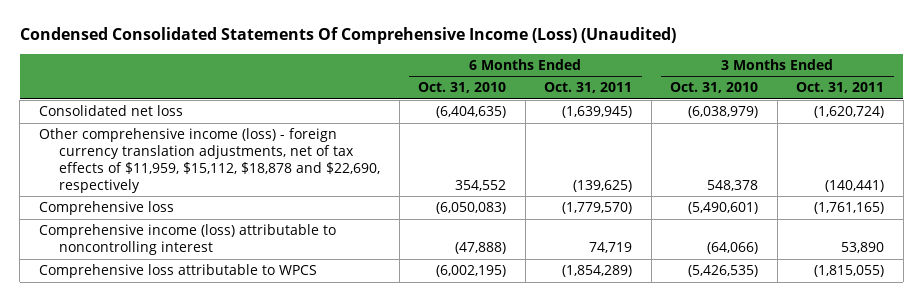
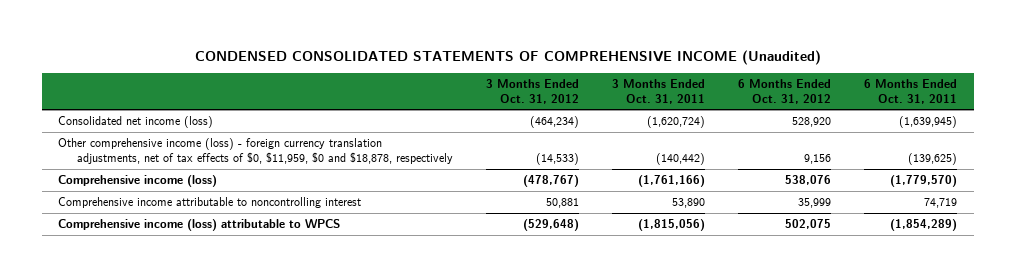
- Condensed Consolidated Statements Of Comprehensive Income (Loss) (Unaudited)
+ CONDENSED CONSOLIDATED STATEMENTS OF COMPREHENSIVE INCOME (Unaudited)
- | 6 Months Ended Oct. 31, 2010 | 6 Months Ended Oct. 31, 2011 | 3 Months Ended Oct. 31, 2010 | 3 Months Ended Oct. 31, 2011
+ | 3 Months Ended Oct. 31, 2012 | 3 Months Ended Oct. 31, 2011 | 6 Months Ended Oct. 31, 2012 | 6 Months Ended Oct. 31, 2011
- Consolidated net loss | (6,404,635) | (1,639,945) | (6,038,979) | (1,620,724)
- Other comprehensive income (loss) - foreign currency translation adjustments, net of tax effects of $11,959, $15,112, $18,878 and $22,690, respectively | 354,552 | (139,625) | 548,378 | (140,441)
- Comprehensive loss | (6,050,083) | (1,779,570) | (5,490,601) | (1,761,165)
- Comprehensive income (loss) attributable to noncontrolling interest | (47,888) | 74,719 | (64,066) | 53,890
- Comprehensive loss attributable to WPCS | (6,002,195) | (1,854,289) | (5,426,535) | (1,815,055)
+ Consolidated net income (loss) | (464,234) | (1,620,724) | 528,920 | (1,639,945)
+ Other comprehensive income (loss) - foreign currency translation adjustments, net of tax effects of $0, $11,959, $0 and $18,878, respectively | (14,533) | (140,442) | 9,156 | (139,625)
+ Comprehensive income (loss) | (478,767) | (1,761,166) | 538,076 | (1,779,570)
+ Comprehensive income attributable to noncontrolling interest | 50,881 | 53,890 | 35,999 | 74,719
+ Comprehensive income (loss) attributable to WPCS | (529,648) | (1,815,056) | 502,075 | (1,854,289)

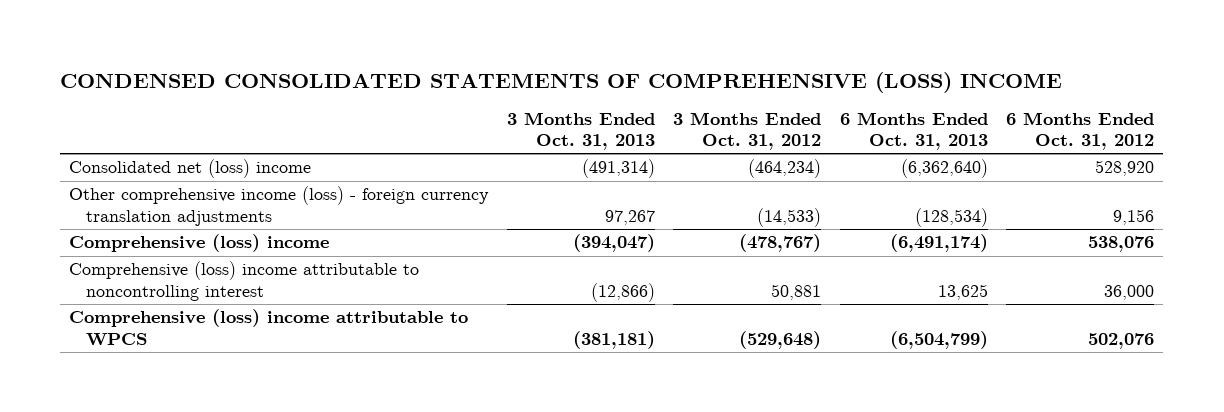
- CONDENSED CONSOLIDATED STATEMENTS OF COMPREHENSIVE INCOME (Unaudited)
+ CONDENSED CONSOLIDATED STATEMENTS OF COMPREHENSIVE (LOSS) INCOME
- | 3 Months Ended Oct. 31, 2012 | 3 Months Ended Oct. 31, 2011 | 6 Months Ended Oct. 31, 2012 | 6 Months Ended Oct. 31, 2011
+ | 3 Months Ended Oct. 31, 2013 | 3 Months Ended Oct. 31, 2012 | 6 Months Ended Oct. 31, 2013 | 6 Months Ended Oct. 31, 2012
- Consolidated net income (loss) | (464,234) | (1,620,724) | 528,920 | (1,639,945)
- Other comprehensive income (loss) - foreign currency translation adjustments, net of tax effects of $0, $11,959, $0 and $18,878, respectively | (14,533) | (140,442) | 9,156 | (139,625)
- Comprehensive income (loss) | (478,767) | (1,761,166) | 538,076 | (1,779,570)
- Comprehensive income attributable to noncontrolling interest | 50,881 | 53,890 | 35,999 | 74,719
- Comprehensive income (loss) attributable to WPCS | (529,648) | (1,815,056) | 502,075 | (1,854,289)
+ Consolidated net (loss) income | (491,314) | (464,234) | (6,362,640) | 528,920
+ Other comprehensive income (loss) - foreign currency translation adjustments | 97,267 | (14,533) | (128,534) | 9,156
+ Comprehensive (loss) income | (394,047) | (478,767) | (6,491,174) | 538,076
+ Comprehensive (loss) income attributable to noncontrolling interest | (12,866) | 50,881 | 13,625 | 36,000
+ Comprehensive (loss) income attributable to WPCS | (381,181) | (529,648) | (6,504,799) | 502,076

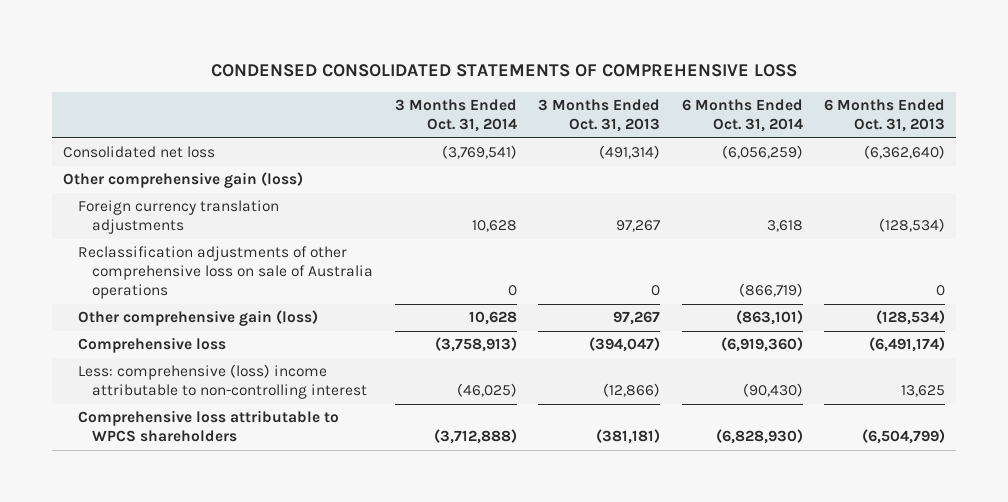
- CONDENSED CONSOLIDATED STATEMENTS OF COMPREHENSIVE (LOSS) INCOME
+ CONDENSED CONSOLIDATED STATEMENTS OF COMPREHENSIVE LOSS
- | 3 Months Ended Oct. 31, 2013 | 3 Months Ended Oct. 31, 2012 | 6 Months Ended Oct. 31, 2013 | 6 Months Ended Oct. 31, 2012
+ | 3 Months Ended Oct. 31, 2014 | 3 Months Ended Oct. 31, 2013 | 6 Months Ended Oct. 31, 2014 | 6 Months Ended Oct. 31, 2013
- Consolidated net (loss) income | (491,314) | (464,234) | (6,362,640) | 528,920
- Other comprehensive income (loss) - foreign currency translation adjustments | 97,267 | (14,533) | (128,534) | 9,156
- Comprehensive (loss) income | (394,047) | (478,767) | (6,491,174) | 538,076
- Comprehensive (loss) income attributable to noncontrolling interest | (12,866) | 50,881 | 13,625 | 36,000
- Comprehensive (loss) income attributable to WPCS | (381,181) | (529,648) | (6,504,799) | 502,076
+ Consolidated net loss | (3,769,541) | (491,314) | (6,056,259) | (6,362,640)
+ Other comprehensive gain (loss)
+ Foreign currency translation adjustments | 10,628 | 97,267 | 3,618 | (128,534)
+ Reclassification adjustments of other comprehensive loss on sale of Australia operations | 0 | 0 | (866,719) | 0
+ Other comprehensive gain (loss) | 10,628 | 97,267 | (863,101) | (128,534)
+ Comprehensive loss | (3,758,913) | (394,047) | (6,919,360) | (6,491,174)
+ Less: comprehensive (loss) income attributable to non-controlling interest | (46,025) | (12,866) | (90,430) | 13,625
+ Comprehensive loss attributable to WPCS shareholders | (3,712,888) | (381,181) | (6,828,930) | (6,504,799)

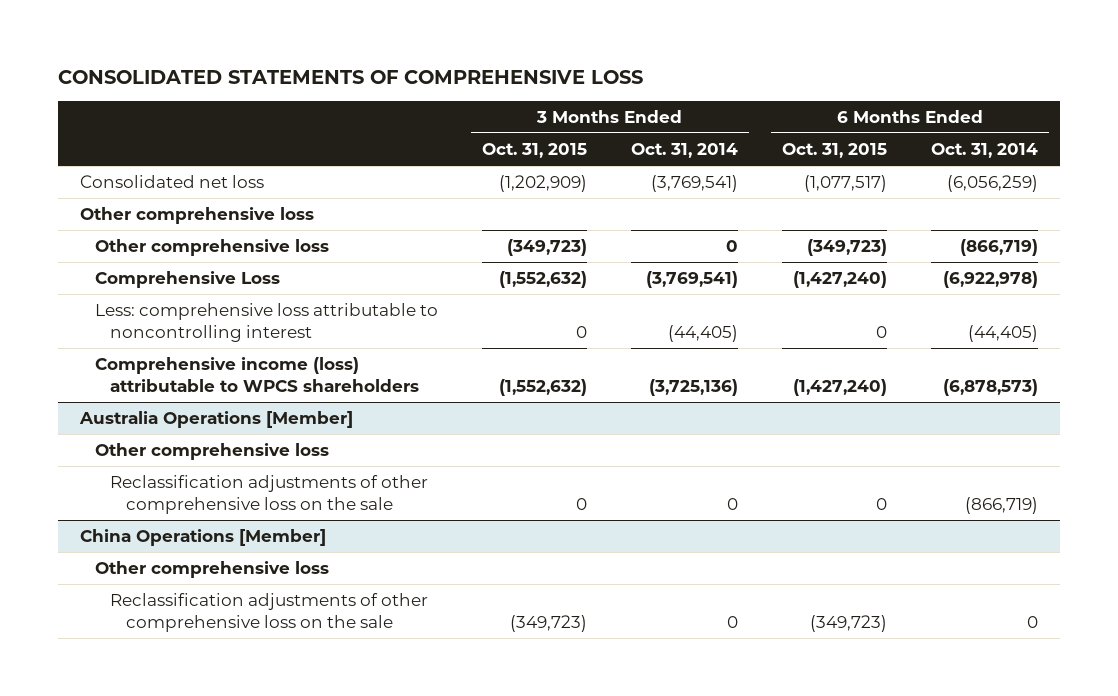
- CONDENSED CONSOLIDATED STATEMENTS OF COMPREHENSIVE LOSS
+ CONSOLIDATED STATEMENTS OF COMPREHENSIVE LOSS
- | 3 Months Ended Oct. 31, 2014 | 3 Months Ended Oct. 31, 2013 | 6 Months Ended Oct. 31, 2014 | 6 Months Ended Oct. 31, 2013
+ | 3 Months Ended Oct. 31, 2015 | 3 Months Ended Oct. 31, 2014 | 6 Months Ended Oct. 31, 2015 | 6 Months Ended Oct. 31, 2014
- Other comprehensive gain (loss)
- Foreign currency translation adjustments | 10,628 | 97,267 | 3,618 | (128,534)
- Reclassification adjustments of other comprehensive loss on sale of Australia operations | 0 | 0 | (866,719) | 0
- Other comprehensive gain (loss) | 10,628 | 97,267 | (863,101) | (128,534)
- Comprehensive loss | (3,758,913) | (394,047) | (6,919,360) | (6,491,174)
- Less: comprehensive (loss) income attributable to non-controlling interest | (46,025) | (12,866) | (90,430) | 13,625
- Comprehensive loss attributable to WPCS shareholders | (3,712,888) | (381,181) | (6,828,930) | (6,504,799)
+ Other comprehensive loss
+ Other comprehensive loss | (349,723) | 0 | (349,723) | (866,719)
+ Comprehensive Loss | (1,552,632) | (3,769,541) | (1,427,240) | (6,922,978)
+ Less: comprehensive loss attributable to noncontrolling interest | 0 | (44,405) | 0 | (44,405)
+ Comprehensive income (loss) attributable to WPCS shareholders | (1,552,632) | (3,725,136) | (1,427,240) | (6,878,573)
+ Australia Operations [Member]
+ Other comprehensive loss
+ Reclassification adjustments of other comprehensive loss on the sale | 0 | 0 | 0 | (866,719)
+ China Operations [Member]
+ Other comprehensive loss
+ Reclassification adjustments of other comprehensive loss on the sale | (349,723) | 0 | (349,723) | 0

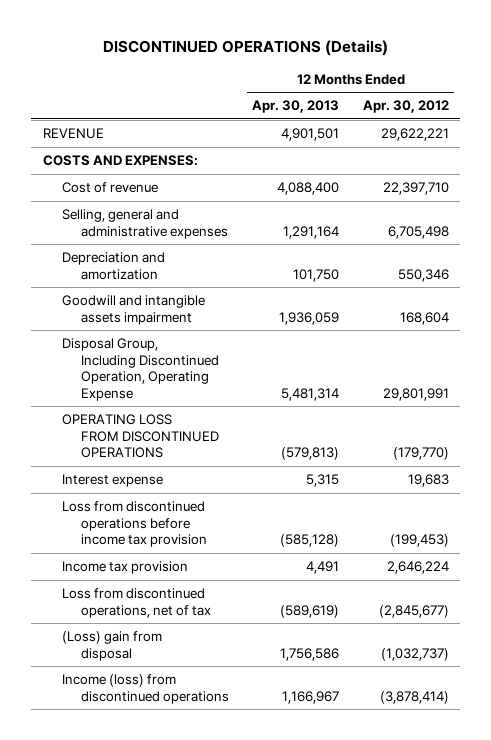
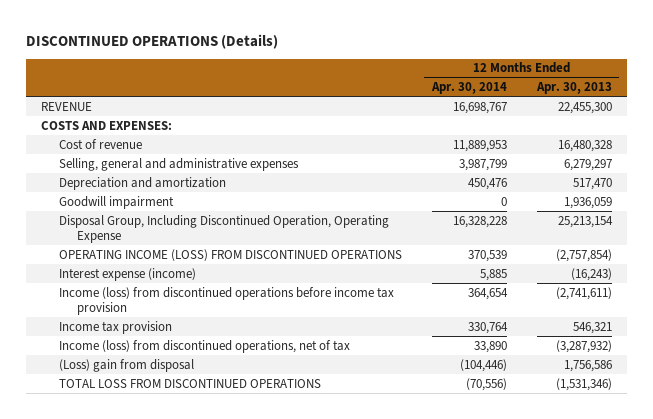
- | 12 Months Ended Apr. 30, 2013 | 12 Months Ended Apr. 30, 2012
+ | 12 Months Ended Apr. 30, 2014 | 12 Months Ended Apr. 30, 2013
- REVENUE | 4,901,501 | 29,622,221
+ REVENUE | 16,698,767 | 22,455,300
- Cost of revenue | 4,088,400 | 22,397,710
- Selling, general and administrative expenses | 1,291,164 | 6,705,498
- Depreciation and amortization | 101,750 | 550,346
- Goodwill and intangible assets impairment | 1,936,059 | 168,604
- Disposal Group, Including Discontinued Operation, Operating Expense | 5,481,314 | 29,801,991
- OPERATING LOSS FROM DISCONTINUED OPERATIONS | (579,813) | (179,770)
- Interest expense | 5,315 | 19,683
- Loss from discontinued operations before income tax provision | (585,128) | (199,453)
- Income tax provision | 4,491 | 2,646,224
- Loss from discontinued operations, net of tax | (589,619) | (2,845,677)
+ Cost of revenue | 11,889,953 | 16,480,328
+ Selling, general and administrative expenses | 3,987,799 | 6,279,297
+ Depreciation and amortization | 450,476 | 517,470
+ Goodwill impairment | 0 | 1,936,059
+ Disposal Group, Including Discontinued Operation, Operating Expense | 16,328,228 | 25,213,154
+ OPERATING INCOME (LOSS) FROM DISCONTINUED OPERATIONS | 370,539 | (2,757,854)
+ Interest expense (income) | 5,885 | (16,243)
+ Income (loss) from discontinued operations before income tax provision | 364,654 | (2,741,611)
+ Income tax provision | 330,764 | 546,321
+ Income (loss) from discontinued operations, net of tax | 33,890 | (3,287,932)
- Income (loss) from discontinued operations | 1,166,967 | (3,878,414)
+ TOTAL LOSS FROM DISCONTINUED OPERATIONS | (70,556) | (1,531,346)

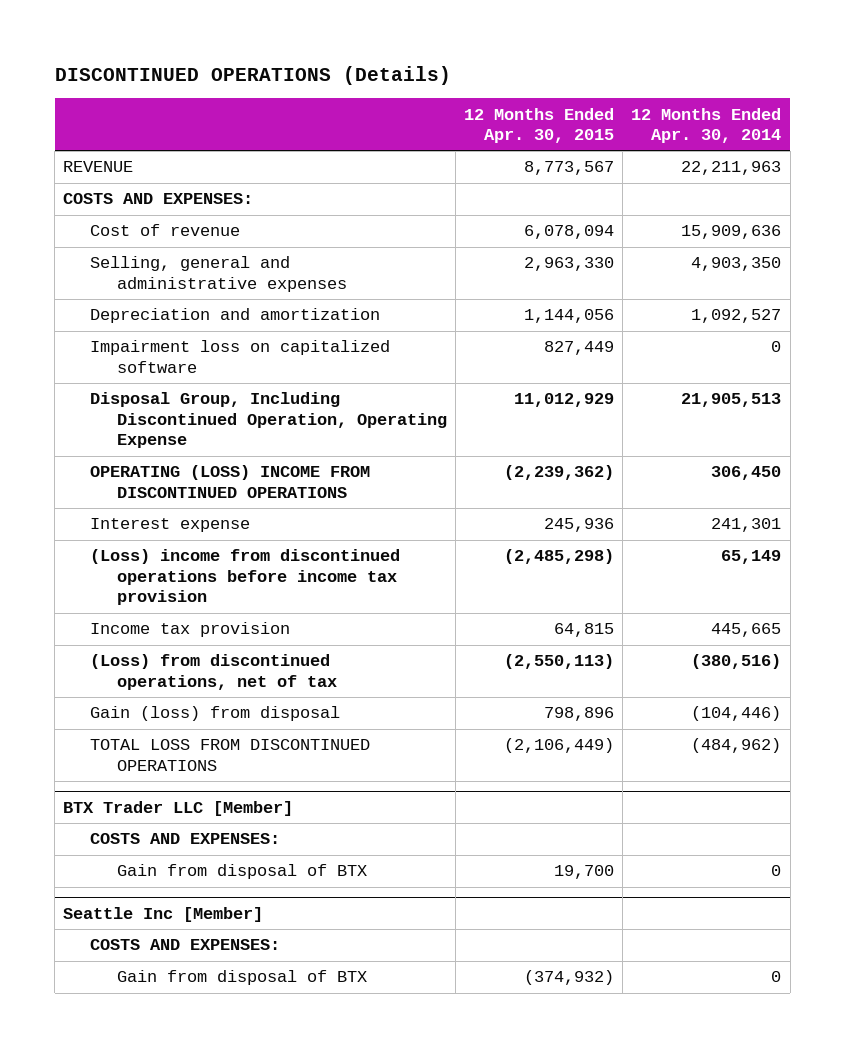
- | 12 Months Ended Apr. 30, 2014 | 12 Months Ended Apr. 30, 2013
+ | 12 Months Ended Apr. 30, 2015 | 12 Months Ended Apr. 30, 2014
- REVENUE | 16,698,767 | 22,455,300
+ REVENUE | 8,773,567 | 22,211,963
- Cost of revenue | 11,889,953 | 16,480,328
- Selling, general and administrative expenses | 3,987,799 | 6,279,297
- Depreciation and amortization | 450,476 | 517,470
- Goodwill impairment | 0 | 1,936,059
- Disposal Group, Including Discontinued Operation, Operating Expense | 16,328,228 | 25,213,154
- OPERATING INCOME (LOSS) FROM DISCONTINUED OPERATIONS | 370,539 | (2,757,854)
- Interest expense (income) | 5,885 | (16,243)
- Income (loss) from discontinued operations before income tax provision | 364,654 | (2,741,611)
- Income tax provision | 330,764 | 546,321
- Income (loss) from discontinued operations, net of tax | 33,890 | (3,287,932)
- (Loss) gain from disposal | (104,446) | 1,756,586
- TOTAL LOSS FROM DISCONTINUED OPERATIONS | (70,556) | (1,531,346)
+ Cost of revenue | 6,078,094 | 15,909,636
+ Selling, general and administrative expenses | 2,963,330 | 4,903,350
+ Depreciation and amortization | 1,144,056 | 1,092,527
+ Impairment loss on capitalized software | 827,449 | 0
+ Disposal Group, Including Discontinued Operation, Operating Expense | 11,012,929 | 21,905,513
+ OPERATING (LOSS) INCOME FROM DISCONTINUED OPERATIONS | (2,239,362) | 306,450
+ Interest expense | 245,936 | 241,301
+ (Loss) income from discontinued operations before income tax provision | (2,485,298) | 65,149
+ Income tax provision | 64,815 | 445,665
+ (Loss) from discontinued operations, net of tax | (2,550,113) | (380,516)
+ Gain (loss) from disposal | 798,896 | (104,446)
+ TOTAL LOSS FROM DISCONTINUED OPERATIONS | (2,106,449) | (484,962)
+ BTX Trader LLC [Member]
+ COSTS AND EXPENSES:
+ Gain from disposal of BTX | 19,700 | 0
+ Seattle Inc [Member]
+ COSTS AND EXPENSES:
+ Gain from disposal of BTX | (374,932) | 0

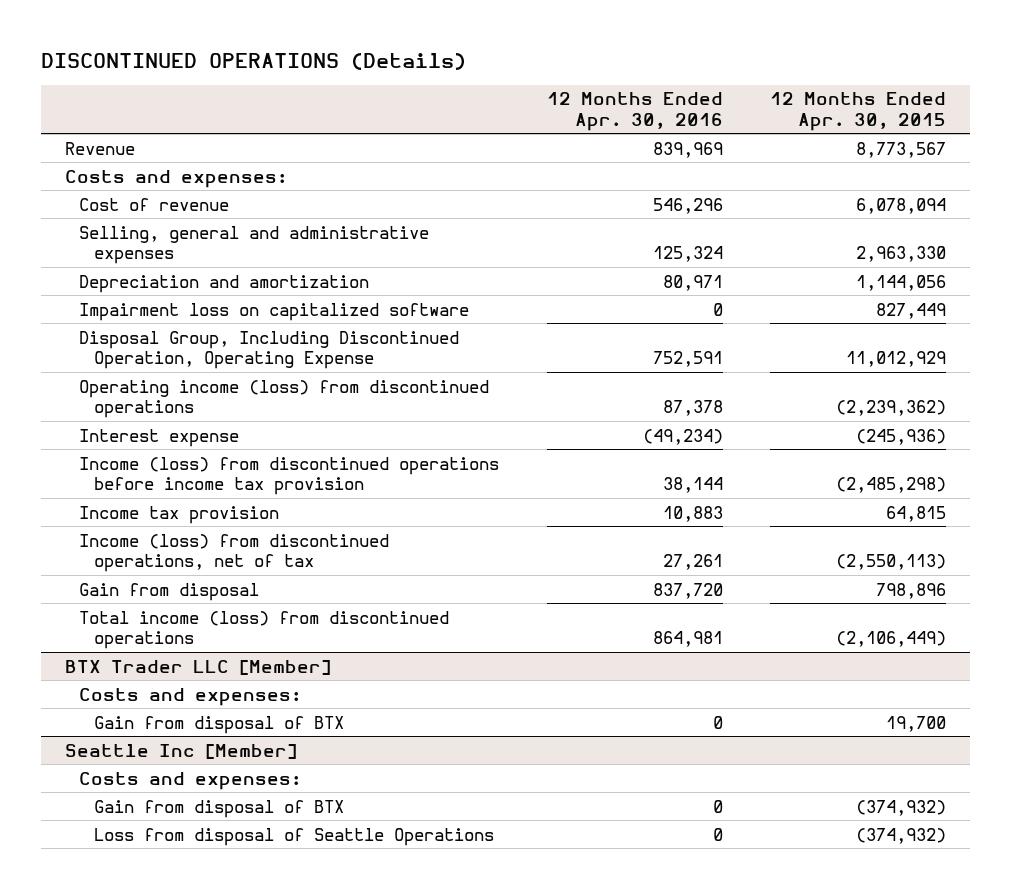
- | 12 Months Ended Apr. 30, 2015 | 12 Months Ended Apr. 30, 2014
+ | 12 Months Ended Apr. 30, 2016 | 12 Months Ended Apr. 30, 2015
- REVENUE | 8,773,567 | 22,211,963
- COSTS AND EXPENSES:
+ Revenue | 839,969 | 8,773,567
+ Costs and expenses:
- OPERATING (LOSS) INCOME FROM DISCONTINUED OPERATIONS | (2,239,362) | 306,450
- Interest expense | 245,936 | 241,301
- (Loss) income from discontinued operations before income tax provision | (2,485,298) | 65,149
+ Operating income (loss) from discontinued operations | 87,378 | (2,239,362)
+ Interest expense | (49,234) | (245,936)
+ Income (loss) from discontinued operations before income tax provision | 38,144 | (2,485,298)
- (Loss) from discontinued operations, net of tax | (2,550,113) | (380,516)
- Gain (loss) from disposal | 798,896 | (104,446)
- TOTAL LOSS FROM DISCONTINUED OPERATIONS | (2,106,449) | (484,962)
+ Income (loss) from discontinued operations, net of tax | 27,261 | (2,550,113)
+ Gain from disposal | 837,720 | 798,896
+ Total income (loss) from discontinued operations | 864,981 | (2,106,449)
@ BTX Trader LLC [Member]
- COSTS AND EXPENSES:
+ Costs and expenses:
@ Seattle Inc [Member]
- COSTS AND EXPENSES:
+ Costs and expenses:
+ Loss from disposal of Seattle Operations | 0 | (374,932)

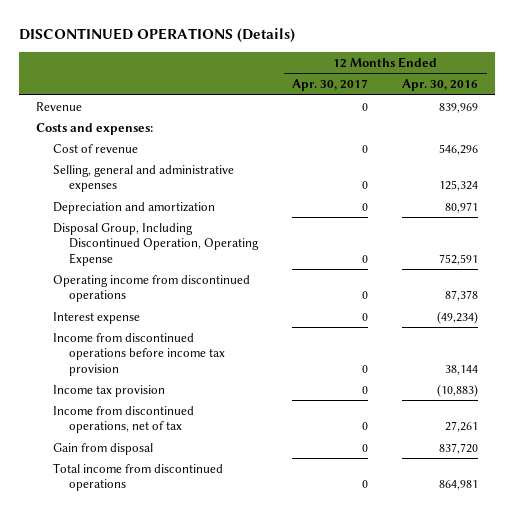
- | 12 Months Ended Apr. 30, 2016 | 12 Months Ended Apr. 30, 2015
+ | 12 Months Ended Apr. 30, 2017 | 12 Months Ended Apr. 30, 2016
- Impairment loss on capitalized software | 0 | 827,449
- Operating income (loss) from discontinued operations | 87,378 | (2,239,362)
+ Operating income from discontinued operations | 0 | 87,378
- Income (loss) from discontinued operations before income tax provision | 38,144 | (2,485,298)
- Income tax provision | 10,883 | 64,815
- Income (loss) from discontinued operations, net of tax | 27,261 | (2,550,113)
+ Income from discontinued operations before income tax provision | 0 | 38,144
+ Income tax provision | 0 | (10,883)
+ Income from discontinued operations, net of tax | 0 | 27,261
- Total income (loss) from discontinued operations | 864,981 | (2,106,449)
- BTX Trader LLC [Member]
- Costs and expenses:
- Gain from disposal of BTX | 0 | 19,700
- Seattle Inc [Member]
- Costs and expenses:
- Gain from disposal of BTX | 0 | (374,932)
- Loss from disposal of Seattle Operations | 0 | (374,932)
+ Total income from discontinued operations | 0 | 864,981

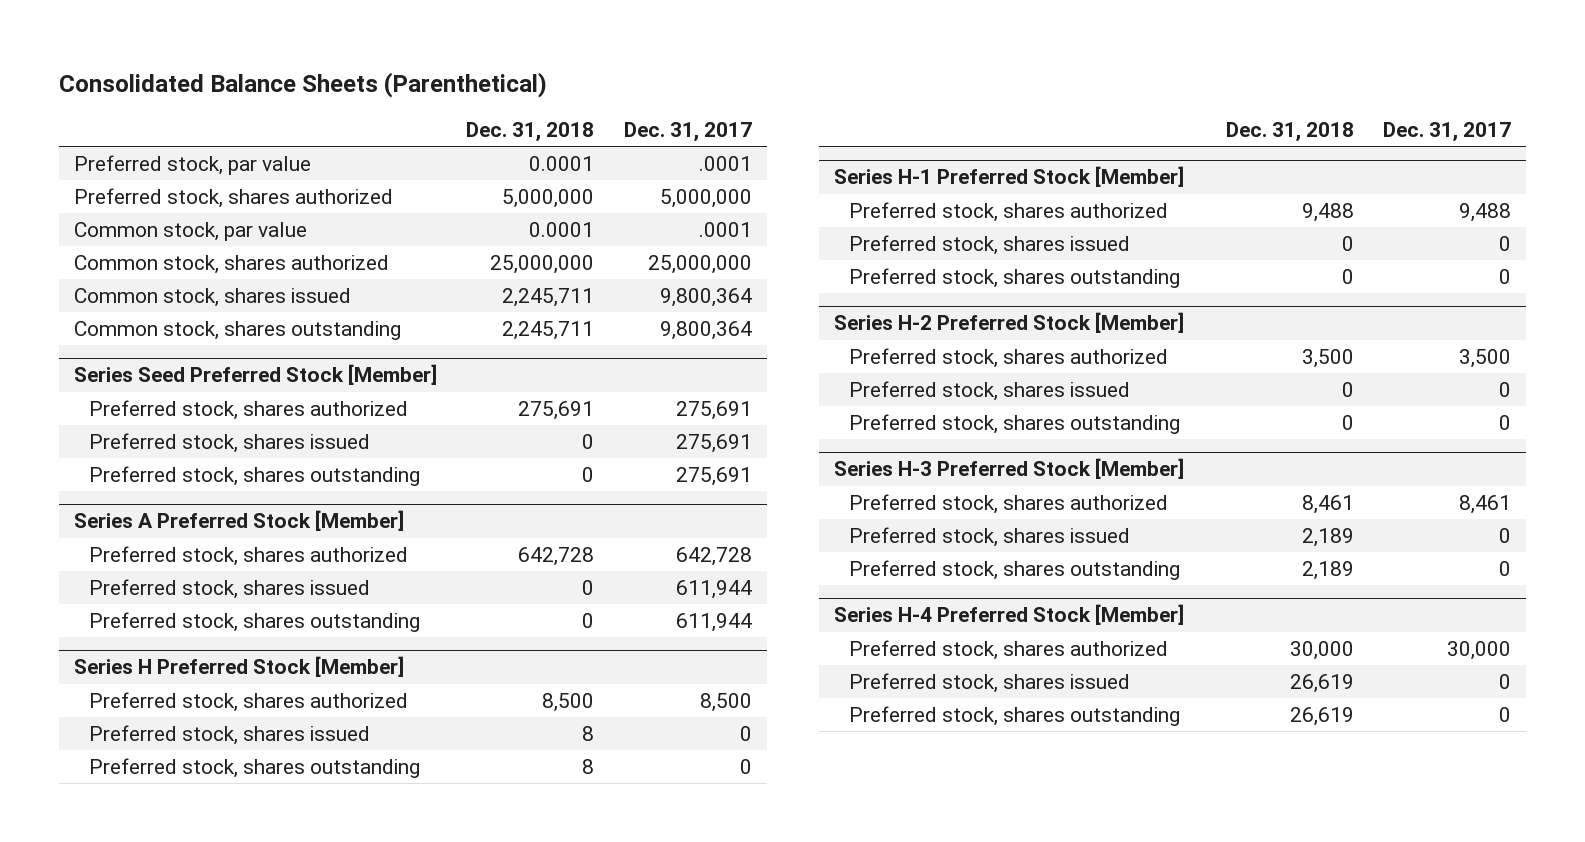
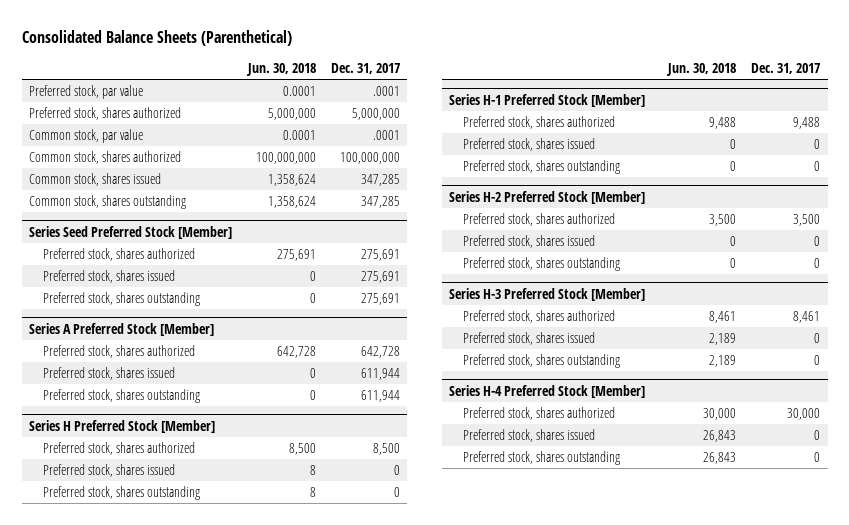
- | Dec. 31, 2018 | Dec. 31, 2017
+ | Jun. 30, 2018 | Dec. 31, 2017
- Common stock, shares authorized | 25,000,000 | 25,000,000
- Common stock, shares issued | 2,245,711 | 9,800,364
- Common stock, shares outstanding | 2,245,711 | 9,800,364
+ Common stock, shares authorized | 100,000,000 | 100,000,000
+ Common stock, shares issued | 1,358,624 | 347,285
+ Common stock, shares outstanding | 1,358,624 | 347,285

